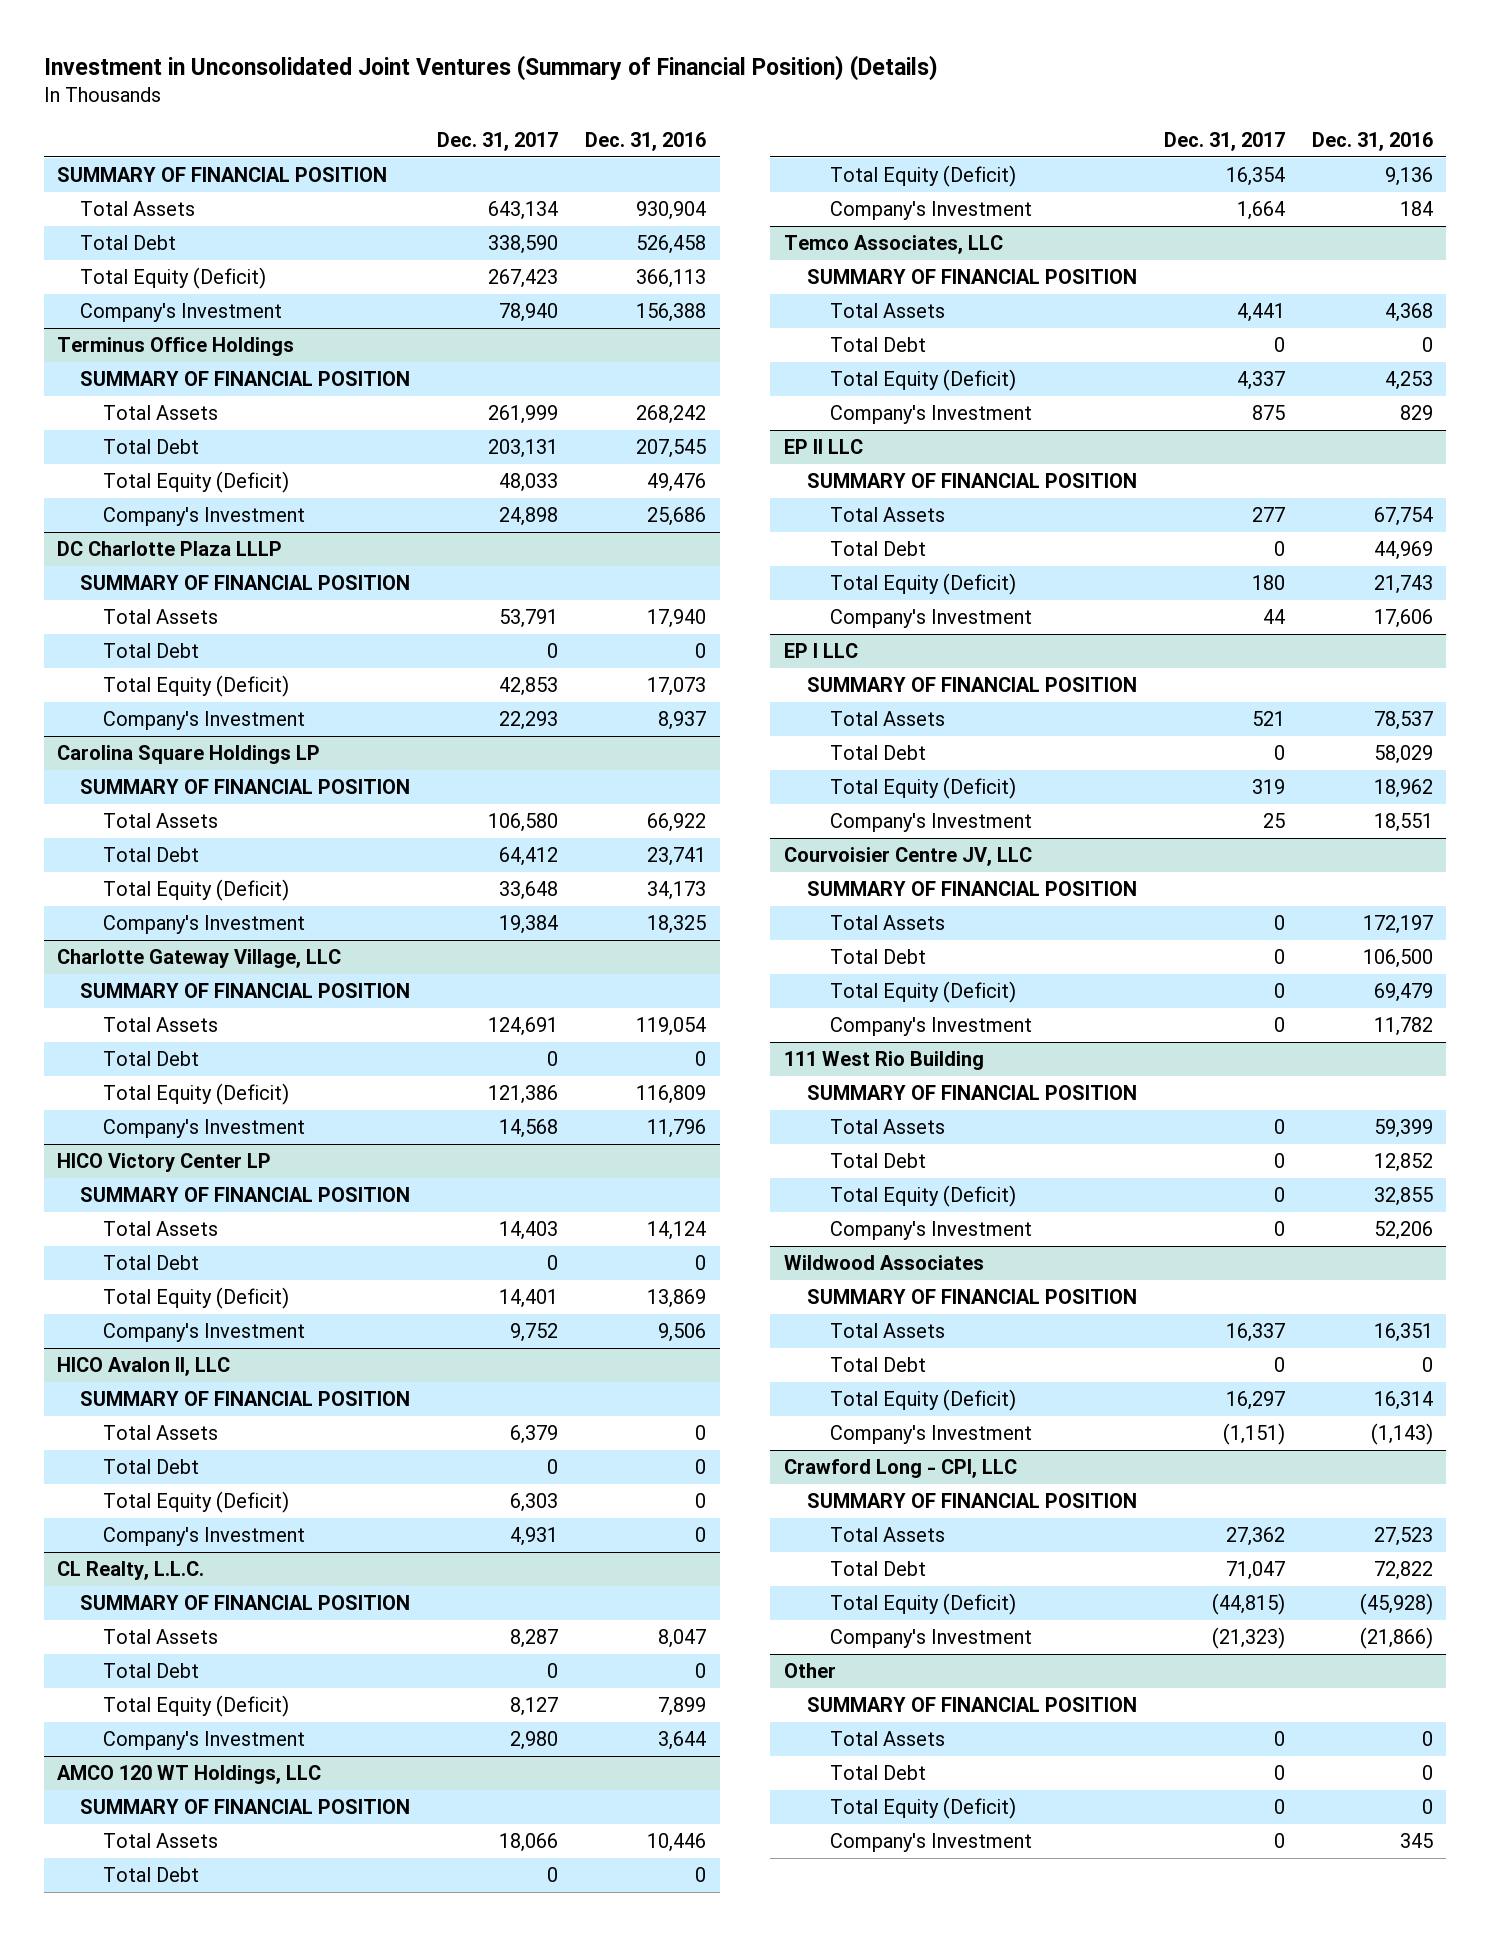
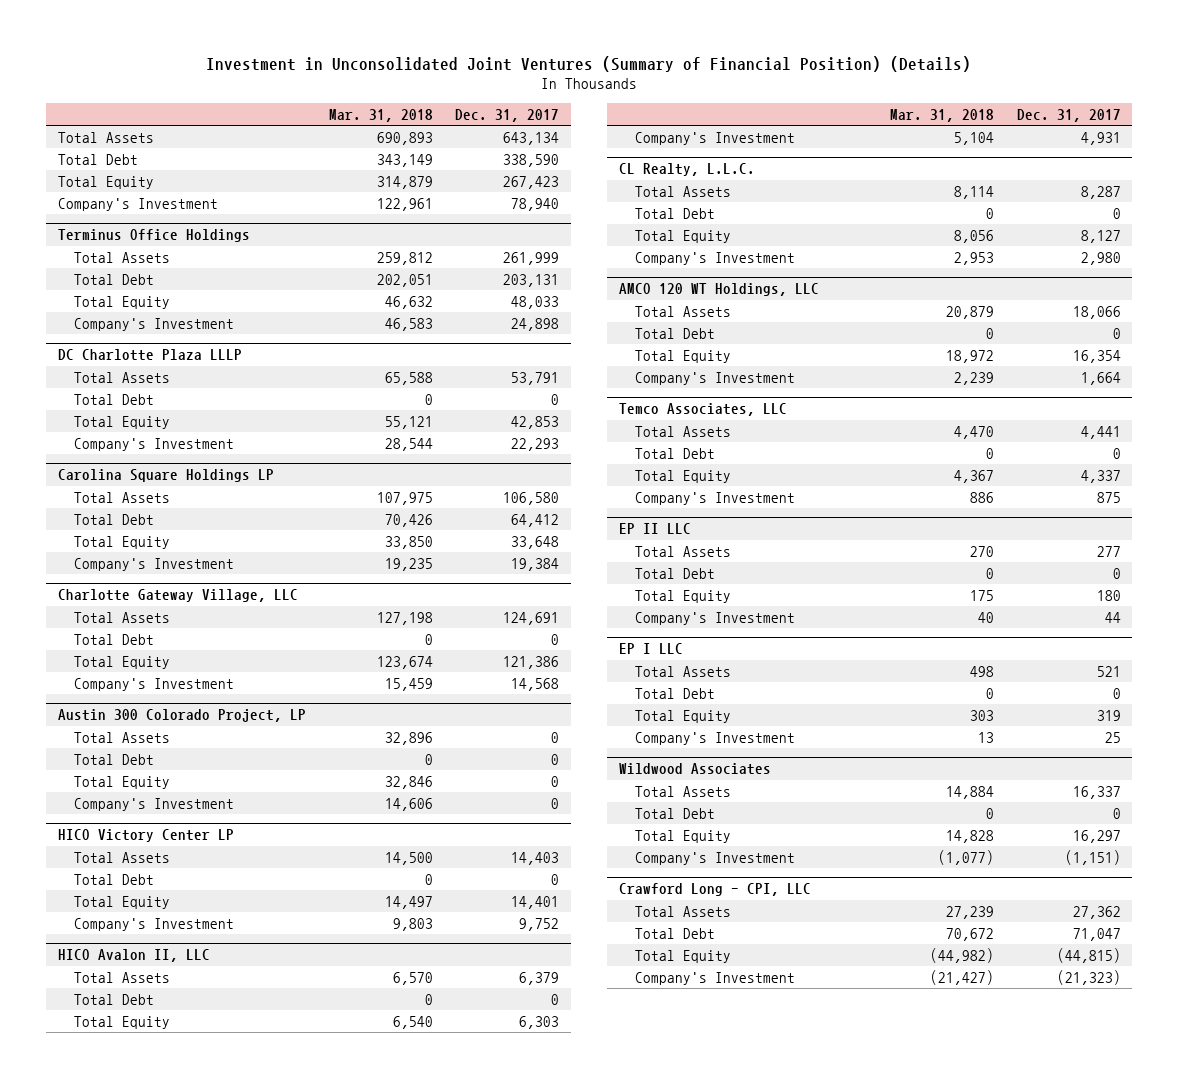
- | Dec. 31, 2017 | Dec. 31, 2016
+ | Mar. 31, 2018 | Dec. 31, 2017
- SUMMARY OF FINANCIAL POSITION
- Total Equity (Deficit) | 267,423 | 366,113
+ Total Equity | 314,879 | 267,423
@ Terminus Office Holdings
- SUMMARY OF FINANCIAL POSITION
- Total Equity (Deficit) | 48,033 | 49,476
+ Total Equity | 46,632 | 48,033
@ DC Charlotte Plaza LLLP
- SUMMARY OF FINANCIAL POSITION
- Total Equity (Deficit) | 42,853 | 17,073
+ Total Equity | 55,121 | 42,853
@ Carolina Square Holdings LP
- SUMMARY OF FINANCIAL POSITION
- Total Equity (Deficit) | 33,648 | 34,173
+ Total Equity | 33,850 | 33,648
@ Charlotte Gateway Village, LLC
- SUMMARY OF FINANCIAL POSITION
- Total Equity (Deficit) | 121,386 | 116,809
+ Total Equity | 123,674 | 121,386
+ Austin 300 Colorado Project, LP
+ Total Assets | 32,896 | 0
+ Total Debt | 0 | 0
+ Total Equity | 32,846 | 0
+ Company's Investment | 14,606 | 0
@ HICO Victory Center LP
- SUMMARY OF FINANCIAL POSITION
- Total Equity (Deficit) | 14,401 | 13,869
+ Total Equity | 14,497 | 14,401
@ HICO Avalon II, LLC
- SUMMARY OF FINANCIAL POSITION
- Total Equity (Deficit) | 6,303 | 0
+ Total Equity | 6,540 | 6,303
@ CL Realty, L.L.C.
- SUMMARY OF FINANCIAL POSITION
- Total Equity (Deficit) | 8,127 | 7,899
+ Total Equity | 8,056 | 8,127
@ AMCO 120 WT Holdings, LLC
- SUMMARY OF FINANCIAL POSITION
- Total Equity (Deficit) | 16,354 | 9,136
+ Total Equity | 18,972 | 16,354
@ Temco Associates, LLC
- SUMMARY OF FINANCIAL POSITION
- Total Equity (Deficit) | 4,337 | 4,253
+ Total Equity | 4,367 | 4,337
@ EP II LLC
- SUMMARY OF FINANCIAL POSITION
- Total Equity (Deficit) | 180 | 21,743
+ Total Equity | 175 | 180
@ EP I LLC
- SUMMARY OF FINANCIAL POSITION
- Total Equity (Deficit) | 319 | 18,962
+ Total Equity | 303 | 319
- Courvoisier Centre JV, LLC
- SUMMARY OF FINANCIAL POSITION
- Total Assets | 0 | 172,197
- Total Debt | 0 | 106,500
- Total Equity (Deficit) | 0 | 69,479
- Company's Investment | 0 | 11,782
- 111 West Rio Building
- SUMMARY OF FINANCIAL POSITION
- Total Assets | 0 | 59,399
- Total Debt | 0 | 12,852
- Total Equity (Deficit) | 0 | 32,855
- Company's Investment | 0 | 52,206
@ Wildwood Associates
- SUMMARY OF FINANCIAL POSITION
- Total Equity (Deficit) | 16,297 | 16,314
+ Total Equity | 14,828 | 16,297
@ Crawford Long - CPI, LLC
- SUMMARY OF FINANCIAL POSITION
- Total Equity (Deficit) | (44,815) | (45,928)
+ Total Equity | (44,982) | (44,815)
- Other
- SUMMARY OF FINANCIAL POSITION
- Total Assets | 0 | 0
- Total Debt | 0 | 0
- Total Equity (Deficit) | 0 | 0
- Company's Investment | 0 | 345

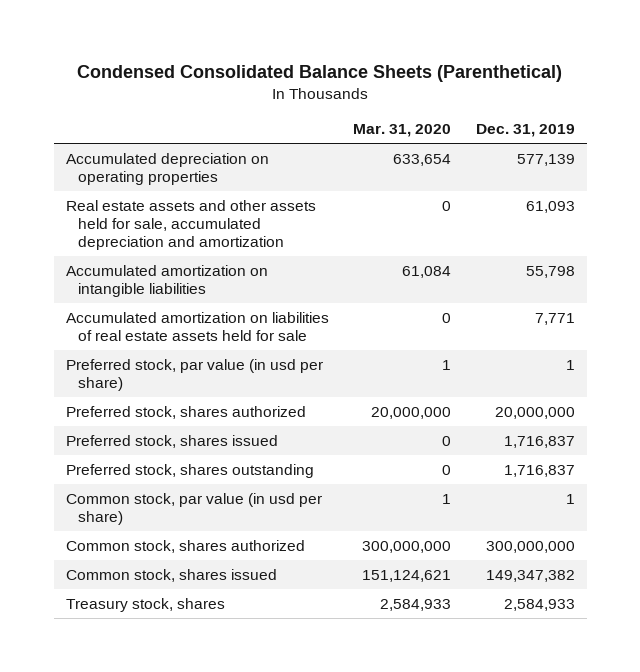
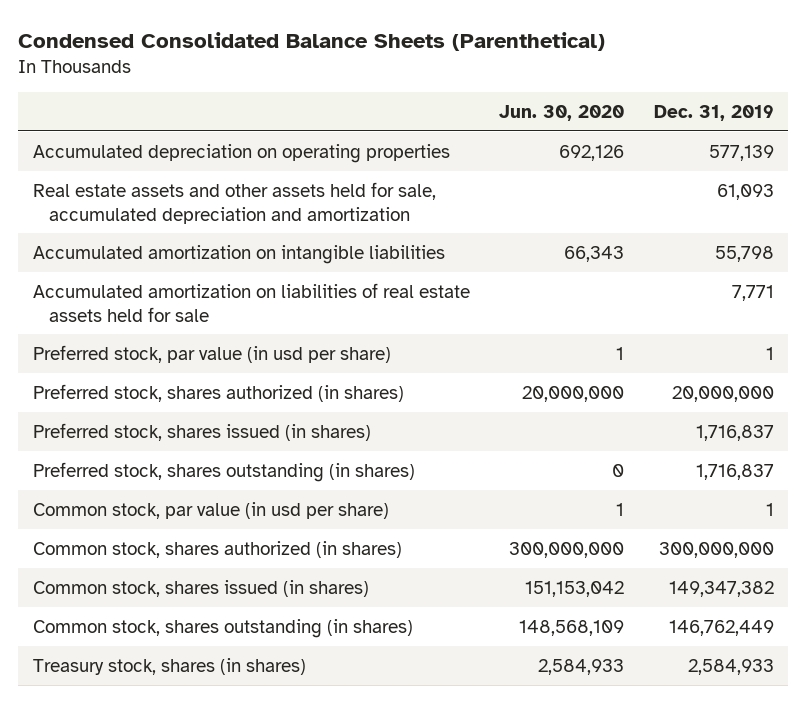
- | Mar. 31, 2020 | Dec. 31, 2019
+ | Jun. 30, 2020 | Dec. 31, 2019
- Preferred stock, shares authorized | 20,000,000 | 20,000,000
- Preferred stock, shares issued | 0 | 1,716,837
- Preferred stock, shares outstanding | 0 | 1,716,837
+ Preferred stock, shares authorized (in shares) | 20,000,000 | 20,000,000
+ Preferred stock, shares issued (in shares) | | 1,716,837
+ Preferred stock, shares outstanding (in shares) | 0 | 1,716,837
- Common stock, shares authorized | 300,000,000 | 300,000,000
- Common stock, shares issued | 151,124,621 | 149,347,382
- Treasury stock, shares | 2,584,933 | 2,584,933
+ Common stock, shares authorized (in shares) | 300,000,000 | 300,000,000
+ Common stock, shares issued (in shares) | 151,153,042 | 149,347,382
+ Common stock, shares outstanding (in shares) | 148,568,109 | 146,762,449
+ Treasury stock, shares (in shares) | 2,584,933 | 2,584,933

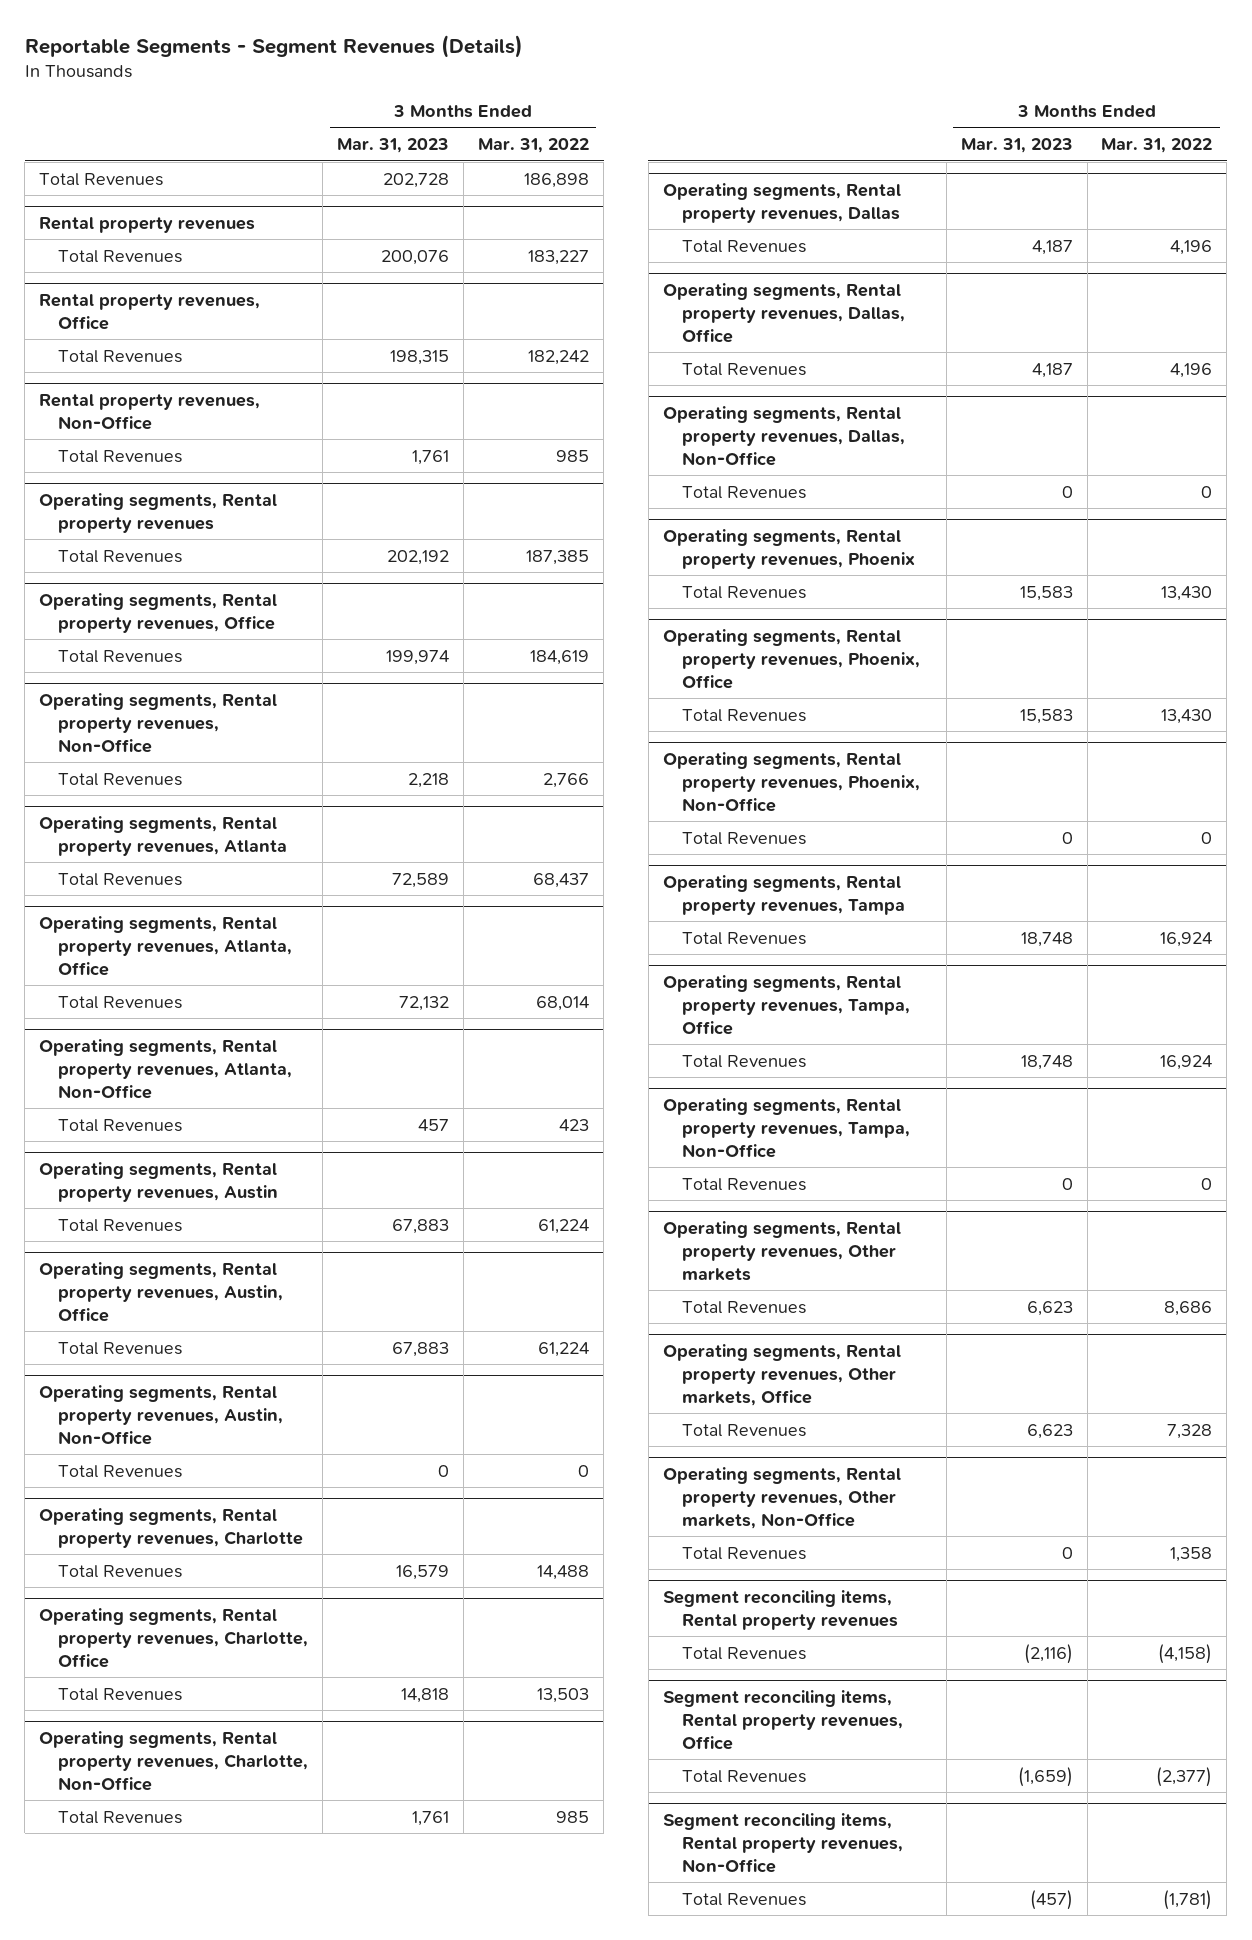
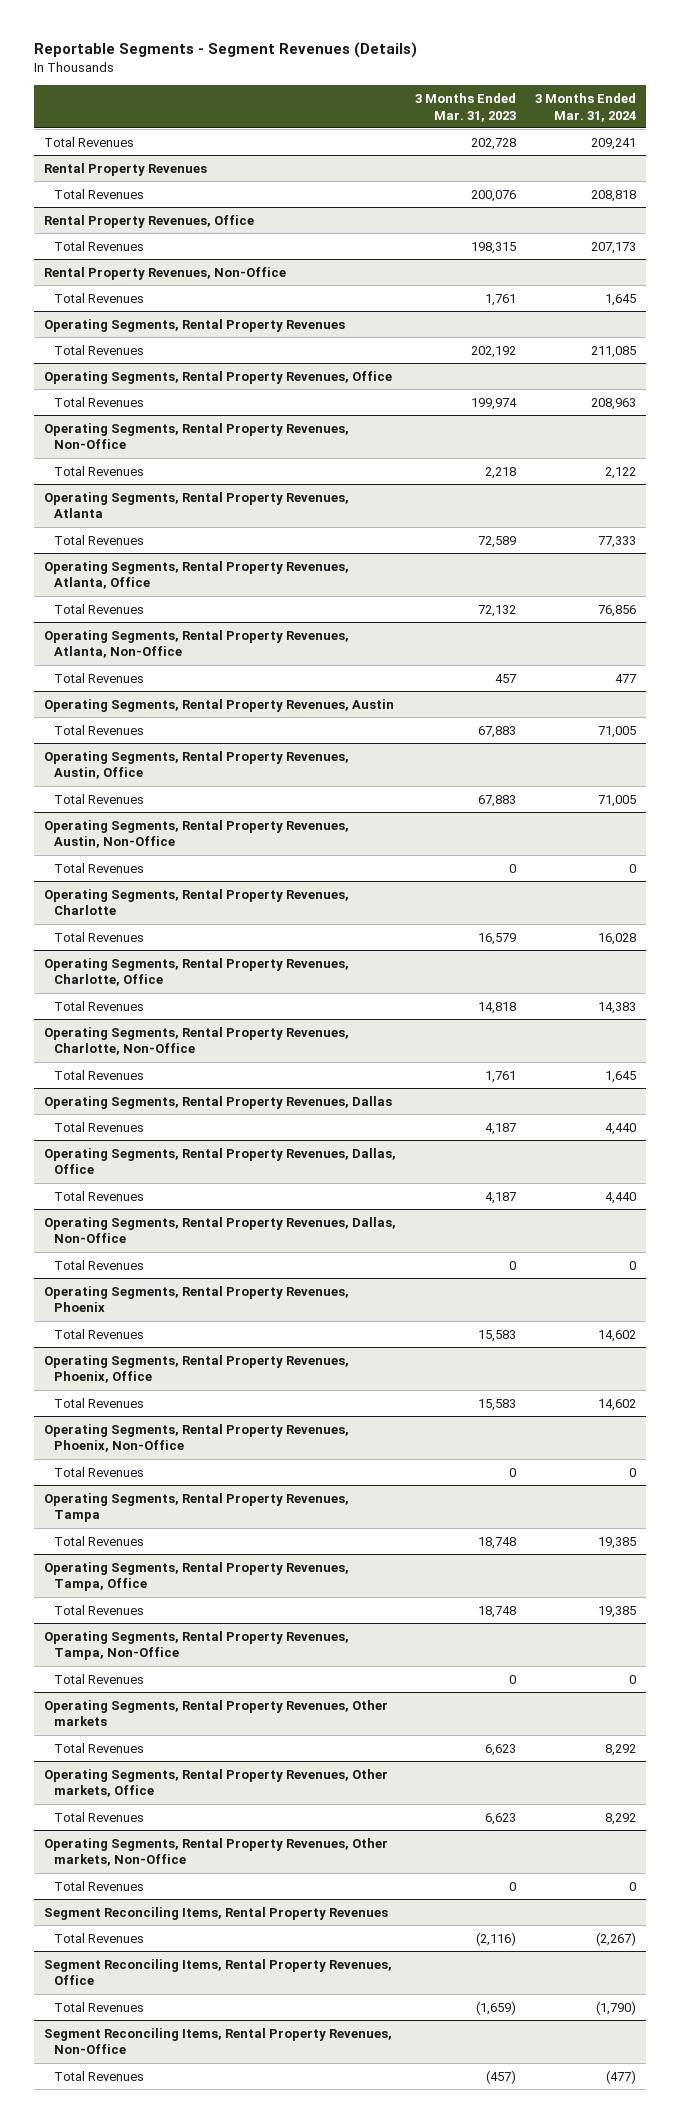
- | 3 Months Ended Mar. 31, 2023 | 3 Months Ended Mar. 31, 2022
+ | 3 Months Ended Mar. 31, 2023 | 3 Months Ended Mar. 31, 2024
- Rental property revenues
+ Rental Property Revenues
- Rental property revenues, Office
+ Rental Property Revenues, Office
- Rental property revenues, Non-Office
+ Rental Property Revenues, Non-Office
- Operating segments, Rental property revenues
+ Operating Segments, Rental Property Revenues
- Operating segments, Rental property revenues, Office
+ Operating Segments, Rental Property Revenues, Office
- Operating segments, Rental property revenues, Non-Office
+ Operating Segments, Rental Property Revenues, Non-Office
- Operating segments, Rental property revenues, Atlanta
+ Operating Segments, Rental Property Revenues, Atlanta
- Operating segments, Rental property revenues, Atlanta, Office
+ Operating Segments, Rental Property Revenues, Atlanta, Office
- Operating segments, Rental property revenues, Atlanta, Non-Office
+ Operating Segments, Rental Property Revenues, Atlanta, Non-Office
- Operating segments, Rental property revenues, Austin
+ Operating Segments, Rental Property Revenues, Austin
- Operating segments, Rental property revenues, Austin, Office
+ Operating Segments, Rental Property Revenues, Austin, Office
- Operating segments, Rental property revenues, Austin, Non-Office
+ Operating Segments, Rental Property Revenues, Austin, Non-Office
- Operating segments, Rental property revenues, Charlotte
+ Operating Segments, Rental Property Revenues, Charlotte
- Operating segments, Rental property revenues, Charlotte, Office
+ Operating Segments, Rental Property Revenues, Charlotte, Office
- Operating segments, Rental property revenues, Charlotte, Non-Office
+ Operating Segments, Rental Property Revenues, Charlotte, Non-Office
- Operating segments, Rental property revenues, Dallas
+ Operating Segments, Rental Property Revenues, Dallas
- Operating segments, Rental property revenues, Dallas, Office
+ Operating Segments, Rental Property Revenues, Dallas, Office
- Operating segments, Rental property revenues, Dallas, Non-Office
+ Operating Segments, Rental Property Revenues, Dallas, Non-Office
- Operating segments, Rental property revenues, Phoenix
+ Operating Segments, Rental Property Revenues, Phoenix
- Operating segments, Rental property revenues, Phoenix, Office
+ Operating Segments, Rental Property Revenues, Phoenix, Office
- Operating segments, Rental property revenues, Phoenix, Non-Office
+ Operating Segments, Rental Property Revenues, Phoenix, Non-Office
- Operating segments, Rental property revenues, Tampa
+ Operating Segments, Rental Property Revenues, Tampa
- Operating segments, Rental property revenues, Tampa, Office
+ Operating Segments, Rental Property Revenues, Tampa, Office
- Operating segments, Rental property revenues, Tampa, Non-Office
+ Operating Segments, Rental Property Revenues, Tampa, Non-Office
- Operating segments, Rental property revenues, Other markets
+ Operating Segments, Rental Property Revenues, Other markets
- Operating segments, Rental property revenues, Other markets, Office
+ Operating Segments, Rental Property Revenues, Other markets, Office
- Operating segments, Rental property revenues, Other markets, Non-Office
+ Operating Segments, Rental Property Revenues, Other markets, Non-Office
- Segment reconciling items, Rental property revenues
+ Segment Reconciling Items, Rental Property Revenues
- Segment reconciling items, Rental property revenues, Office
+ Segment Reconciling Items, Rental Property Revenues, Office
- Segment reconciling items, Rental property revenues, Non-Office
+ Segment Reconciling Items, Rental Property Revenues, Non-Office

